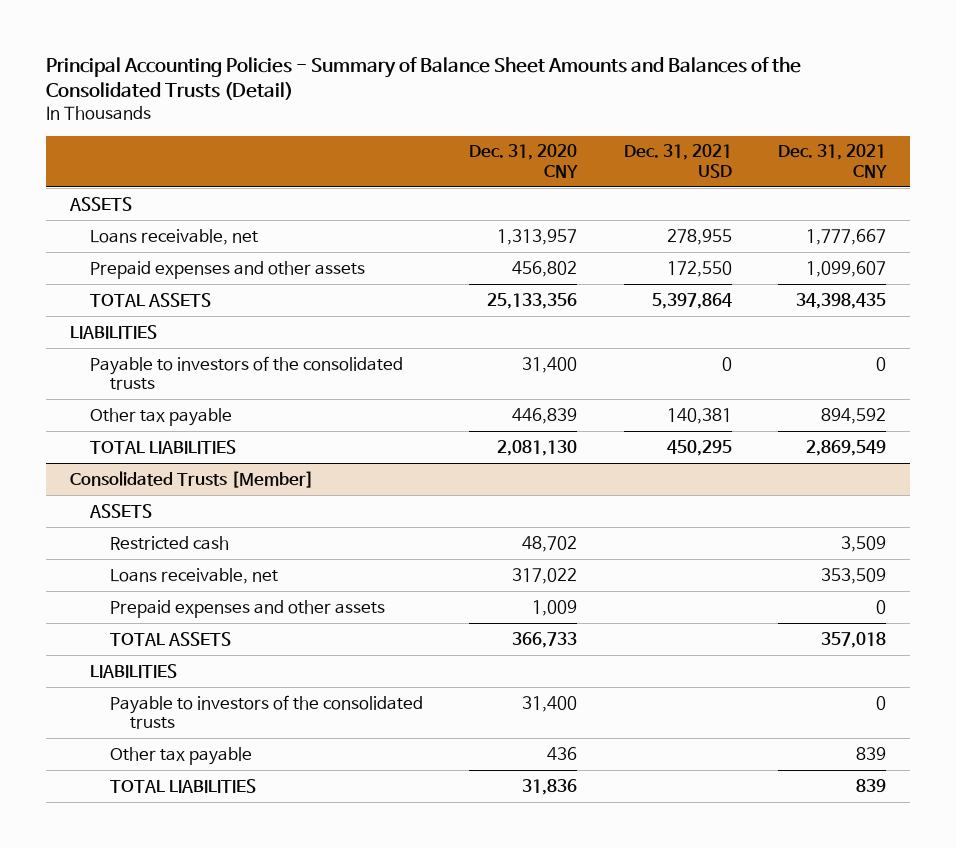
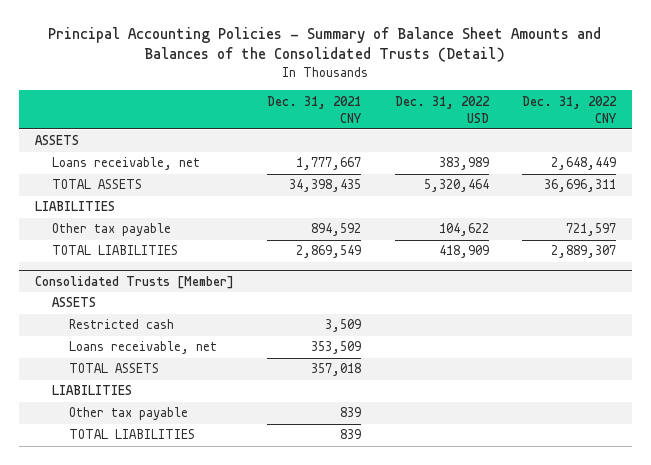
- | Dec. 31, 2020 CNY | Dec. 31, 2021 USD | Dec. 31, 2021 CNY
+ | Dec. 31, 2021 CNY | Dec. 31, 2022 USD | Dec. 31, 2022 CNY
- Prepaid expenses and other assets | 456,802 | 172,550 | 1,099,607
- Payable to investors of the consolidated trusts | 31,400 | 0 | 0
@ Consolidated Trusts [Member]
- Prepaid expenses and other assets | 1,009 | | 0
- Payable to investors of the consolidated trusts | 31,400 | | 0

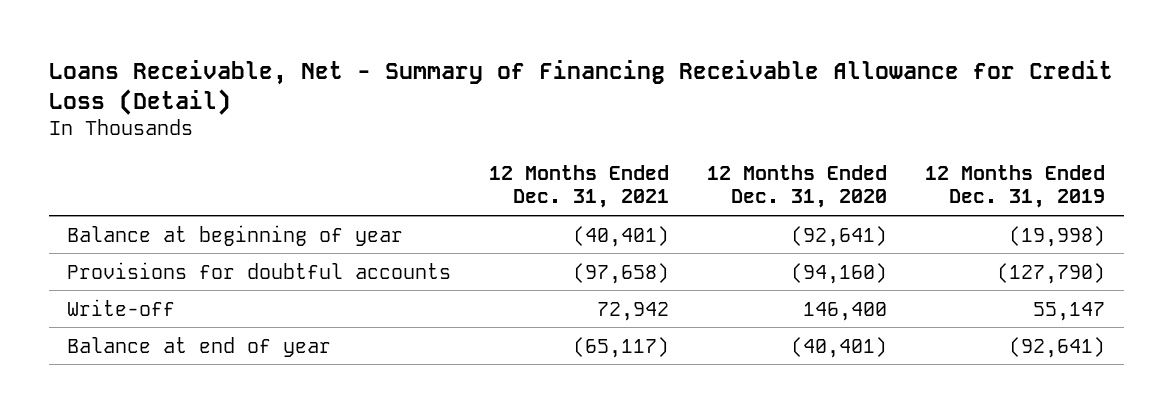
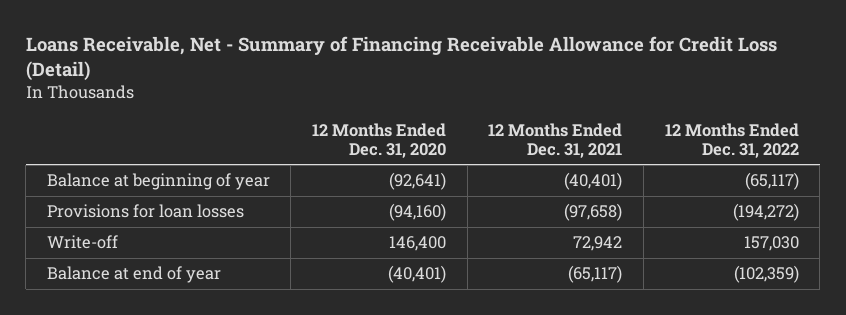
- | 12 Months Ended Dec. 31, 2021 | 12 Months Ended Dec. 31, 2020 | 12 Months Ended Dec. 31, 2019
+ | 12 Months Ended Dec. 31, 2020 | 12 Months Ended Dec. 31, 2021 | 12 Months Ended Dec. 31, 2022
- Provisions for doubtful accounts | (97,658) | (94,160) | (127,790)
+ Provisions for loan losses | (94,160) | (97,658) | (194,272)

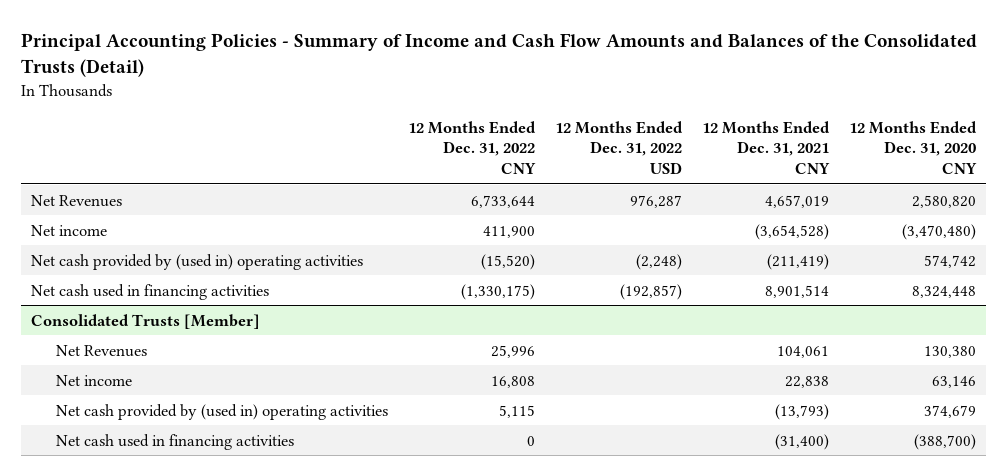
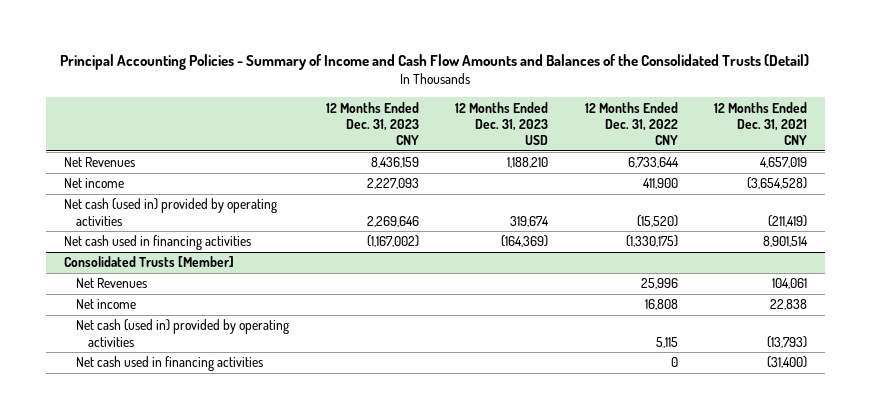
- | 12 Months Ended Dec. 31, 2022 CNY | 12 Months Ended Dec. 31, 2022 USD | 12 Months Ended Dec. 31, 2021 CNY | 12 Months Ended Dec. 31, 2020 CNY
+ | 12 Months Ended Dec. 31, 2023 CNY | 12 Months Ended Dec. 31, 2023 USD | 12 Months Ended Dec. 31, 2022 CNY | 12 Months Ended Dec. 31, 2021 CNY
- Net cash provided by (used in) operating activities | (15,520) | (2,248) | (211,419) | 574,742
+ Net cash (used in) provided by operating activities | 2,269,646 | 319,674 | (15,520) | (211,419)
@ Consolidated Trusts [Member]
- Net cash provided by (used in) operating activities | 5,115 | | (13,793) | 374,679
+ Net cash (used in) provided by operating activities | | | 5,115 | (13,793)

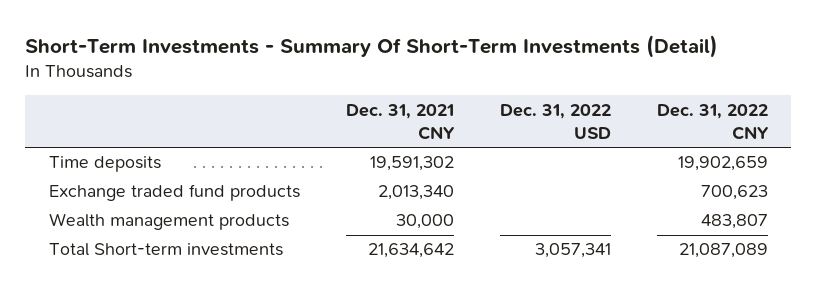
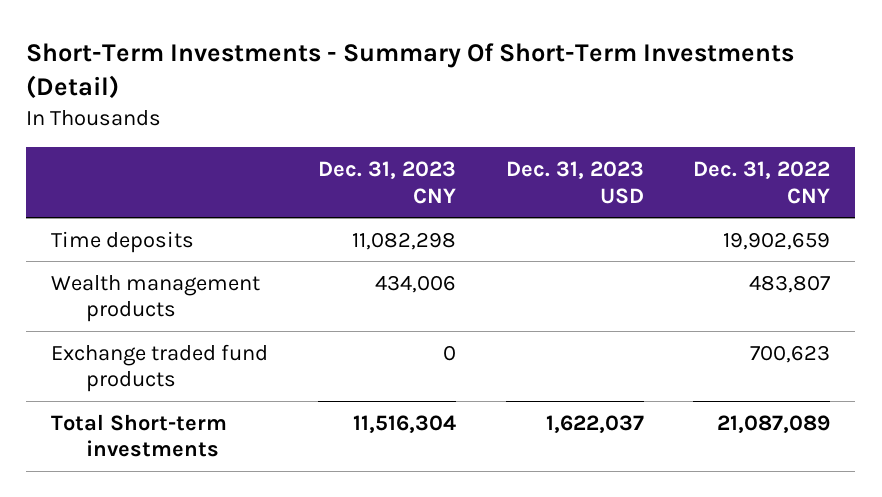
- | Dec. 31, 2021 CNY | Dec. 31, 2022 USD | Dec. 31, 2022 CNY
+ | Dec. 31, 2023 CNY | Dec. 31, 2023 USD | Dec. 31, 2022 CNY
moved down: Exchange traded fund products | 0 | | 700,623

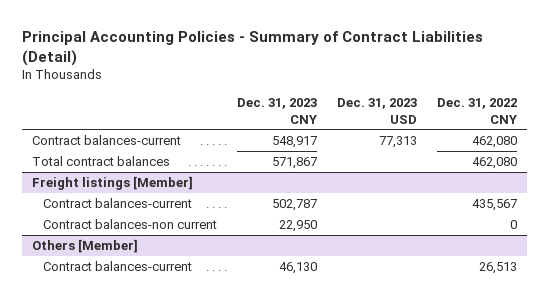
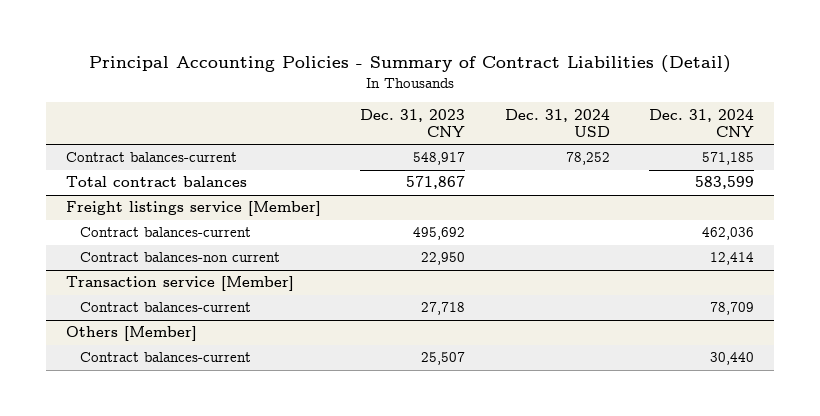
- | Dec. 31, 2023 CNY | Dec. 31, 2023 USD | Dec. 31, 2022 CNY
+ | Dec. 31, 2023 CNY | Dec. 31, 2024 USD | Dec. 31, 2024 CNY
- Freight listings [Member]
- Contract balances-current | 502,787 | | 435,567
+ Freight listings service [Member]
+ Contract balances-current | 495,692 | | 462,036
+ Transaction service [Member]
+ Contract balances-current | 27,718 | | 78,709
@ Others [Member]
- Contract balances-current | 46,130 | | 26,513
+ Contract balances-current | 25,507 | | 30,440

